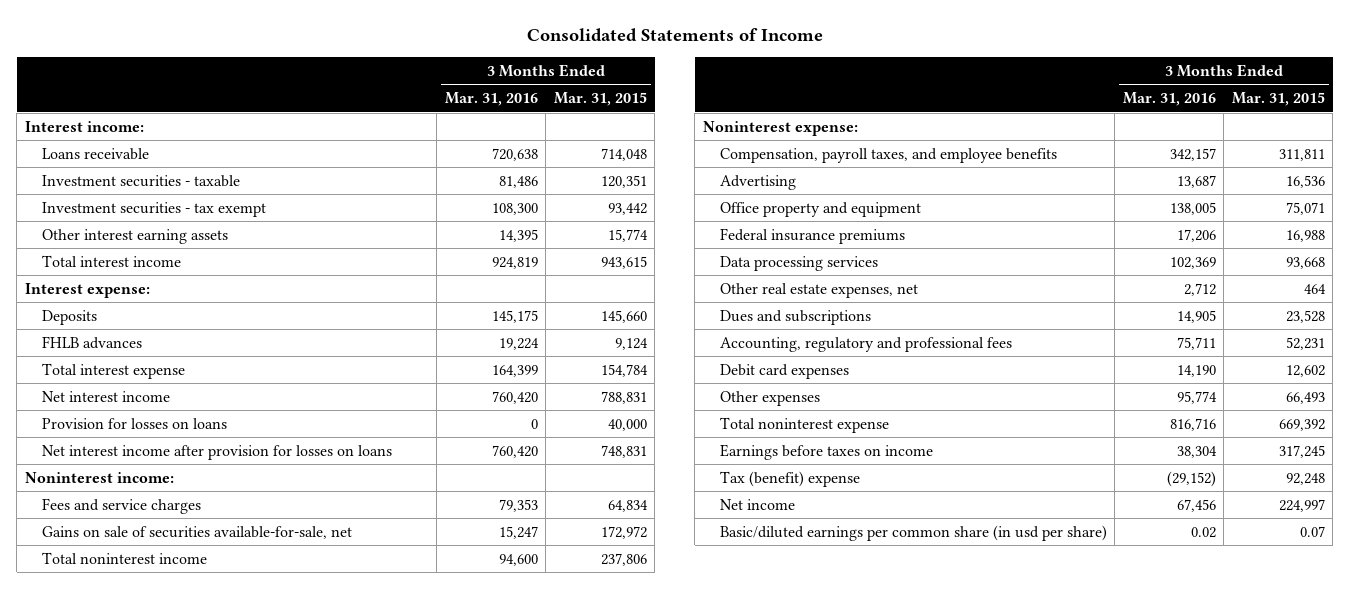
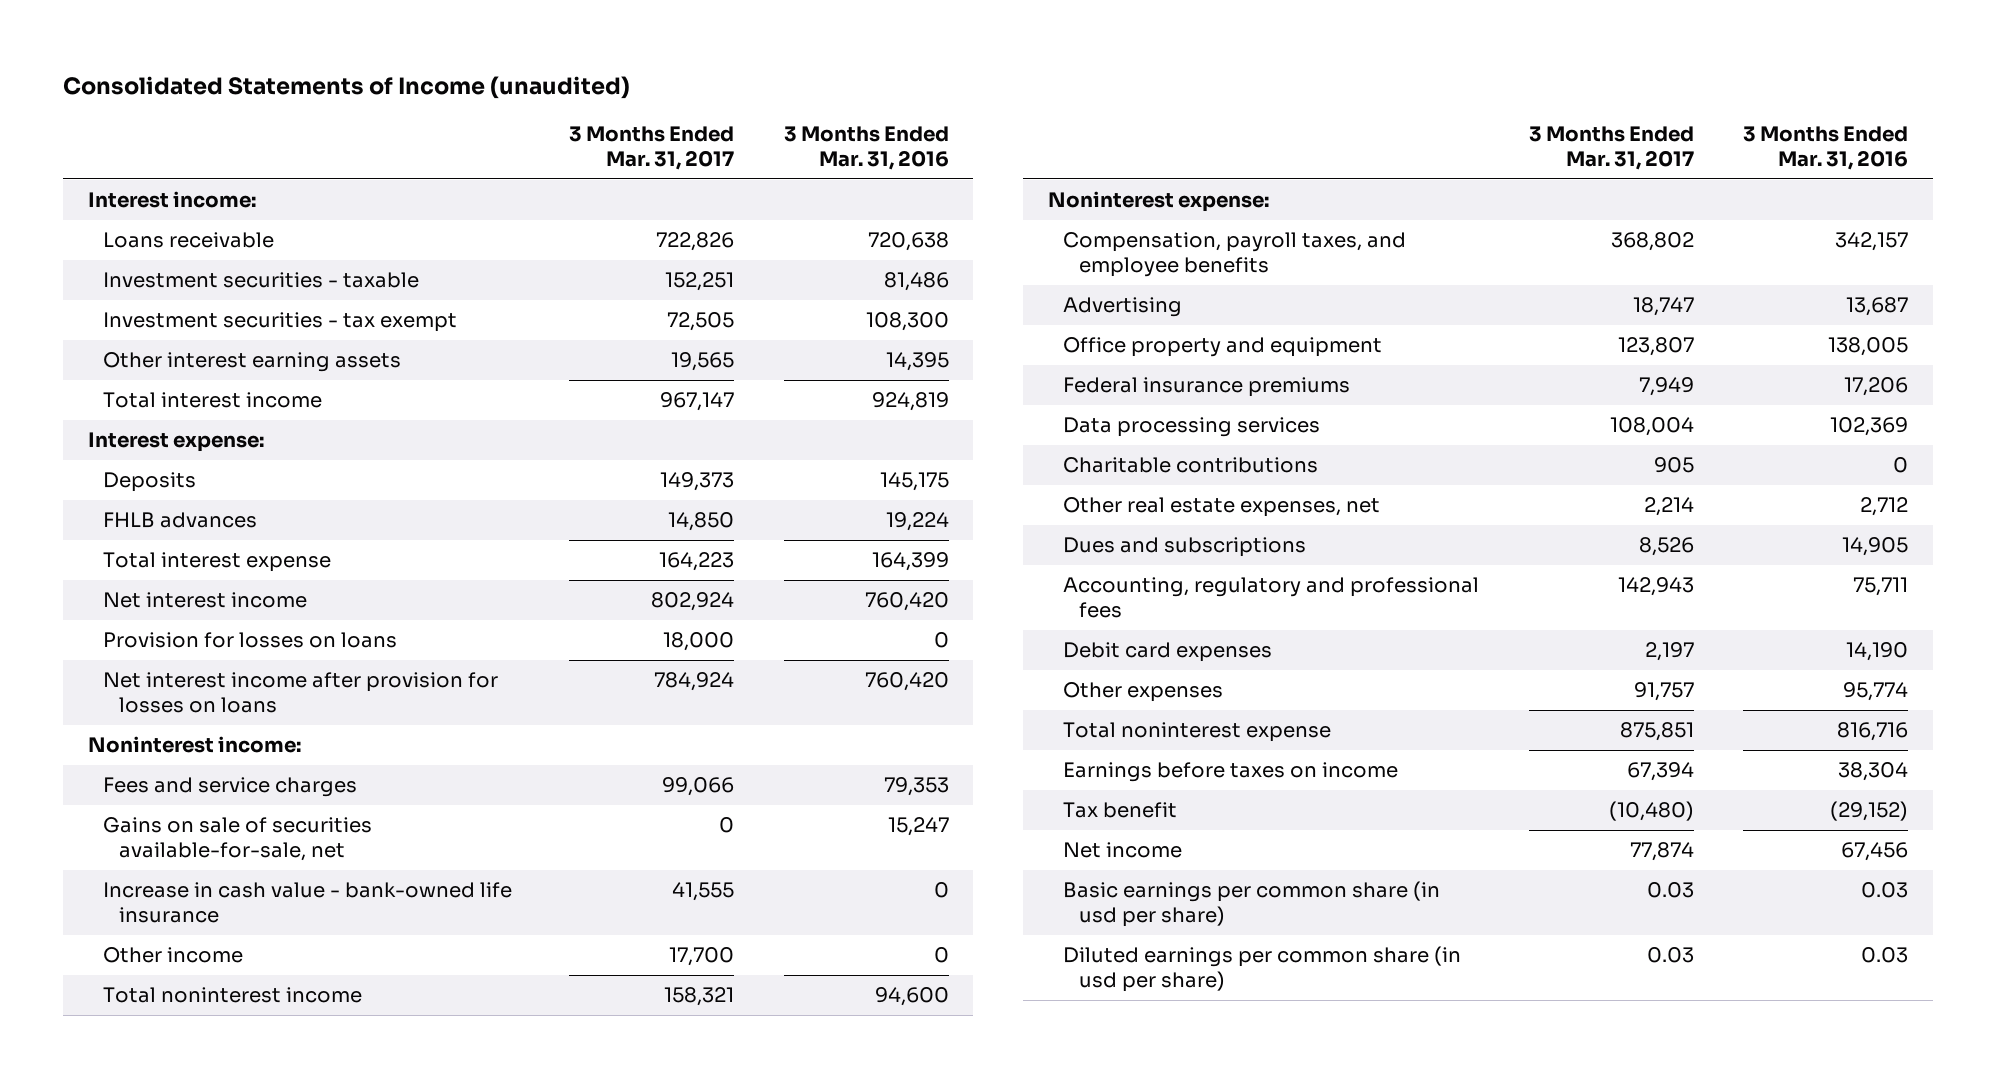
- Consolidated Statements of Income
+ Consolidated Statements of Income (unaudited)
- | 3 Months Ended Mar. 31, 2016 | 3 Months Ended Mar. 31, 2015
+ | 3 Months Ended Mar. 31, 2017 | 3 Months Ended Mar. 31, 2016
+ Increase in cash value - bank-owned life insurance | 41,555 | 0
+ Other income | 17,700 | 0
+ Charitable contributions | 905 | 0
- Tax (benefit) expense | (29,152) | 92,248
+ Tax benefit | (10,480) | (29,152)
- Basic/diluted earnings per common share (in usd per share) | 0.02 | 0.07
+ Basic earnings per common share (in usd per share) | 0.03 | 0.03
+ Diluted earnings per common share (in usd per share) | 0.03 | 0.03

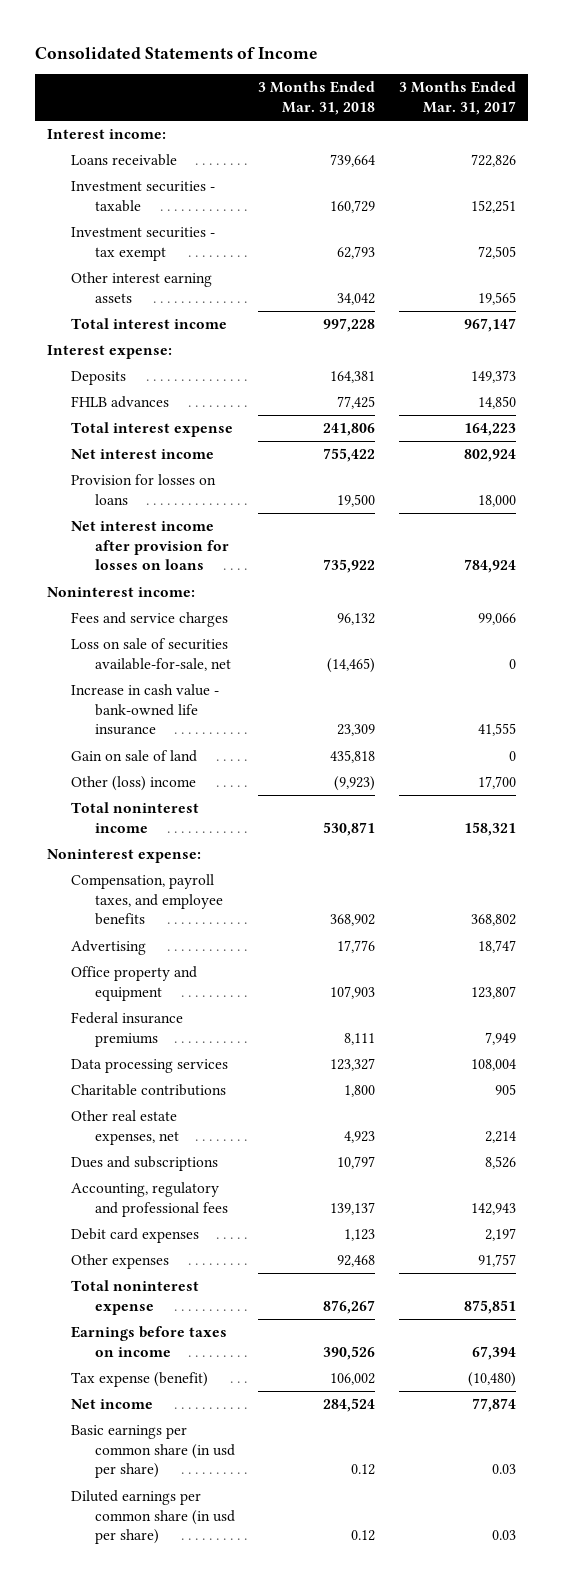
- Consolidated Statements of Income (unaudited)
+ Consolidated Statements of Income
- | 3 Months Ended Mar. 31, 2017 | 3 Months Ended Mar. 31, 2016
+ | 3 Months Ended Mar. 31, 2018 | 3 Months Ended Mar. 31, 2017
- Gains on sale of securities available-for-sale, net | 0 | 15,247
+ Loss on sale of securities available-for-sale, net | (14,465) | 0
- Other income | 17,700 | 0
+ Gain on sale of land | 435,818 | 0
+ Other (loss) income | (9,923) | 17,700
- Tax benefit | (10,480) | (29,152)
+ Tax expense (benefit) | 106,002 | (10,480)

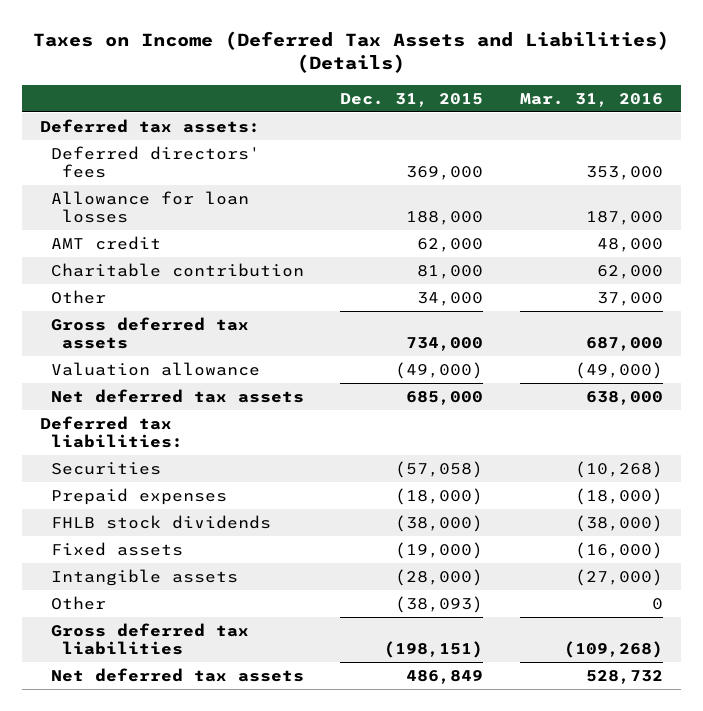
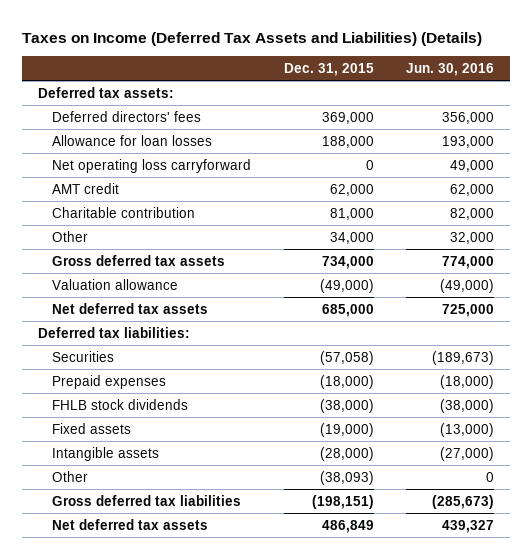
- | Dec. 31, 2015 | Mar. 31, 2016
+ | Dec. 31, 2015 | Jun. 30, 2016
+ Net operating loss carryforward | 0 | 49,000

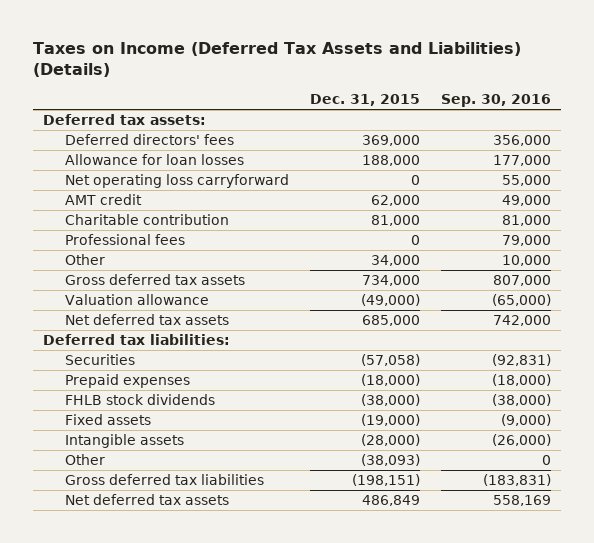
- | Dec. 31, 2015 | Jun. 30, 2016
+ | Dec. 31, 2015 | Sep. 30, 2016
+ Professional fees | 0 | 79,000

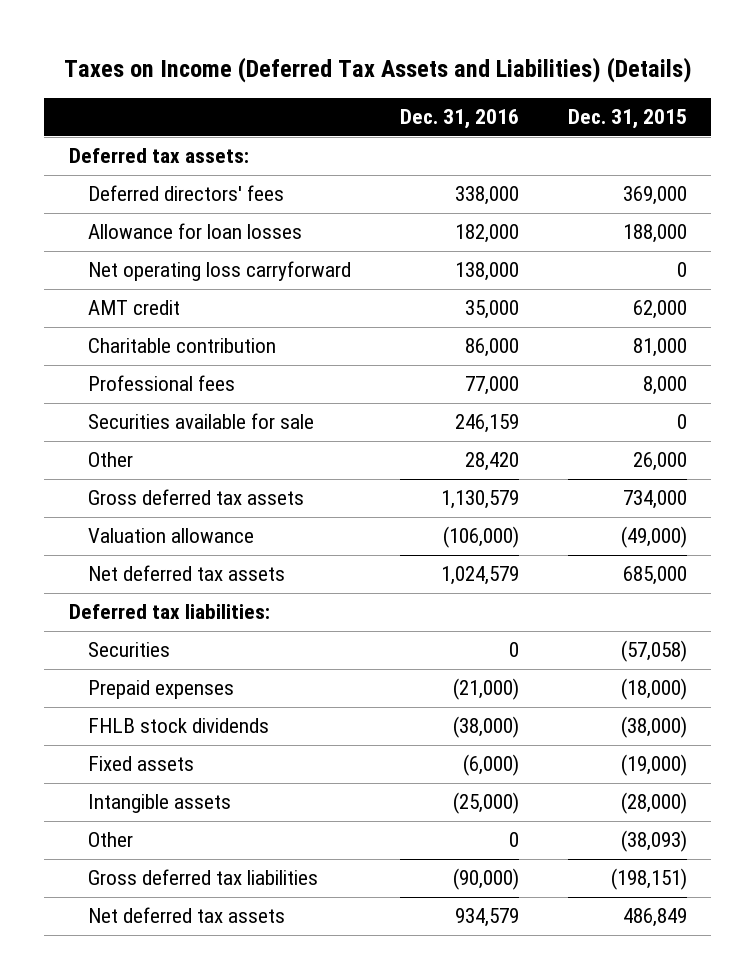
- | Dec. 31, 2015 | Sep. 30, 2016
+ | Dec. 31, 2016 | Dec. 31, 2015
- Professional fees | 0 | 79,000
- Other | 34,000 | 10,000
+ Professional fees | 77,000 | 8,000
+ Securities available for sale | 246,159 | 0
+ Other | 28,420 | 26,000

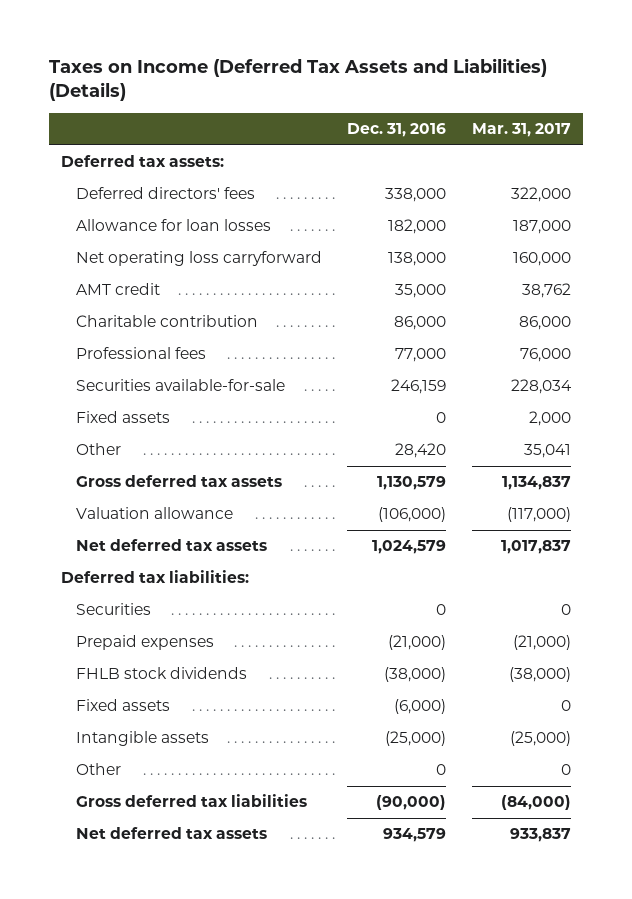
- | Dec. 31, 2016 | Dec. 31, 2015
+ | Dec. 31, 2016 | Mar. 31, 2017
- Securities available for sale | 246,159 | 0
+ Securities available-for-sale | 246,159 | 228,034
+ Fixed assets | 0 | 2,000

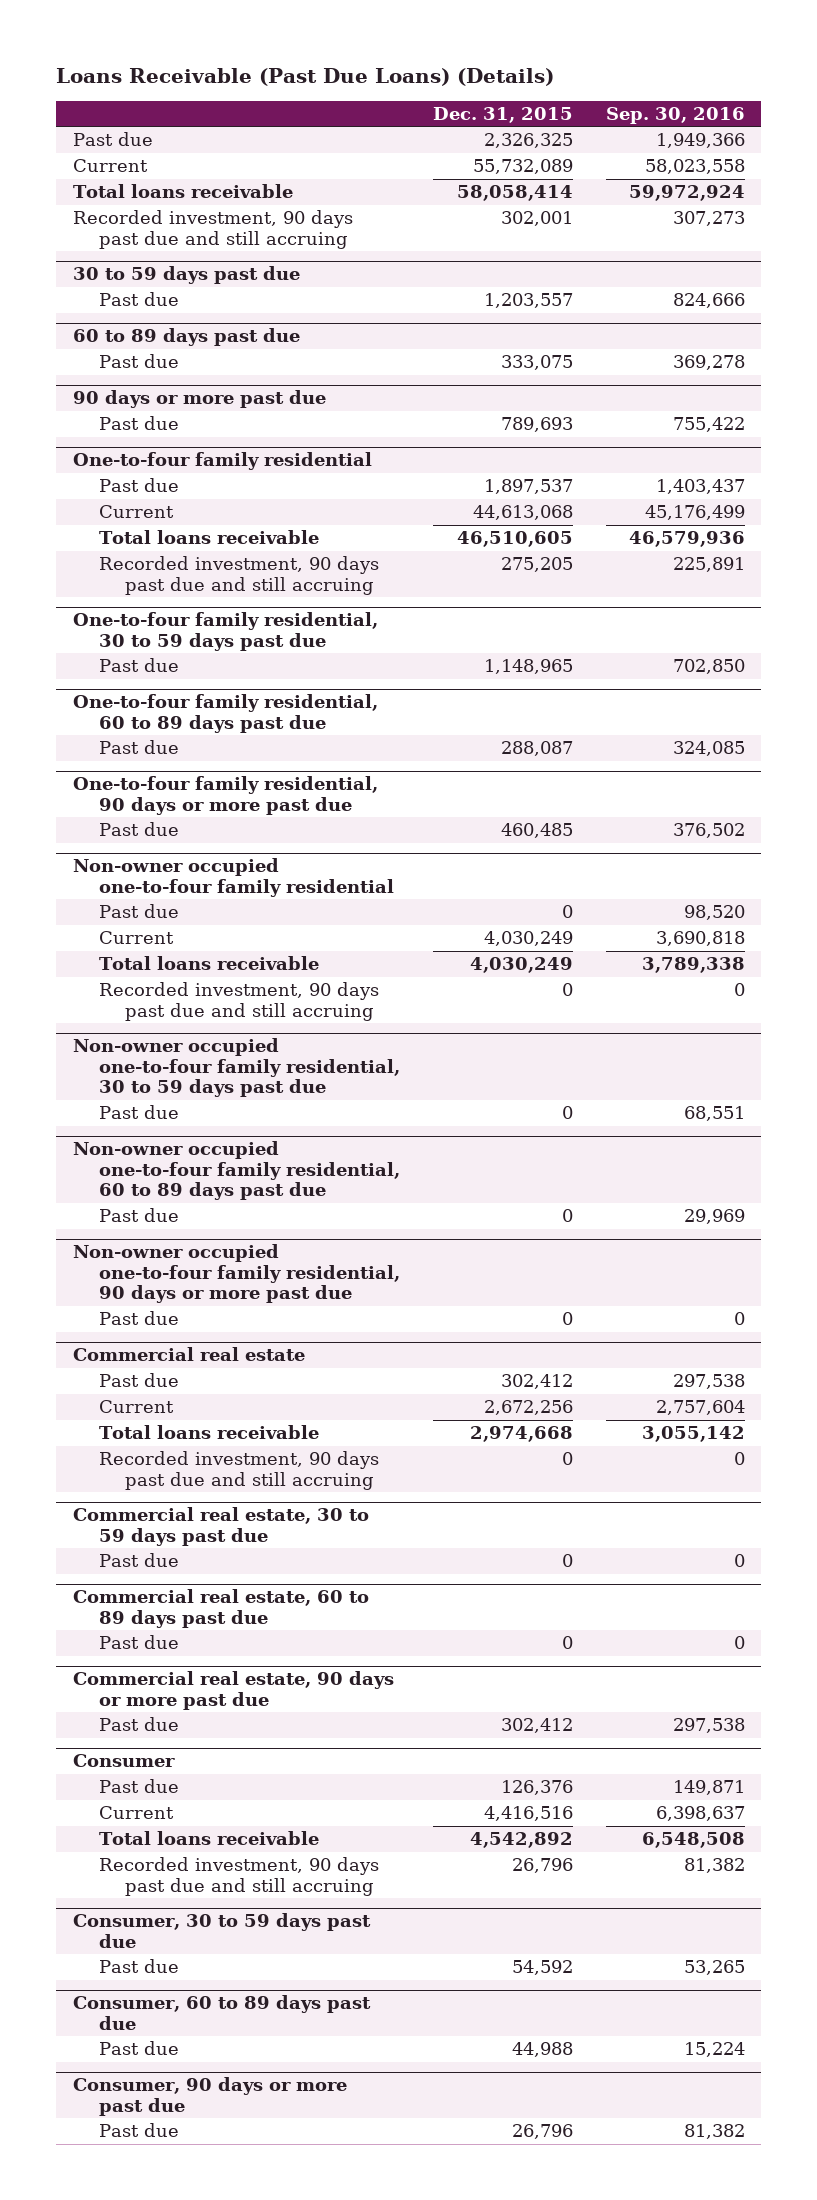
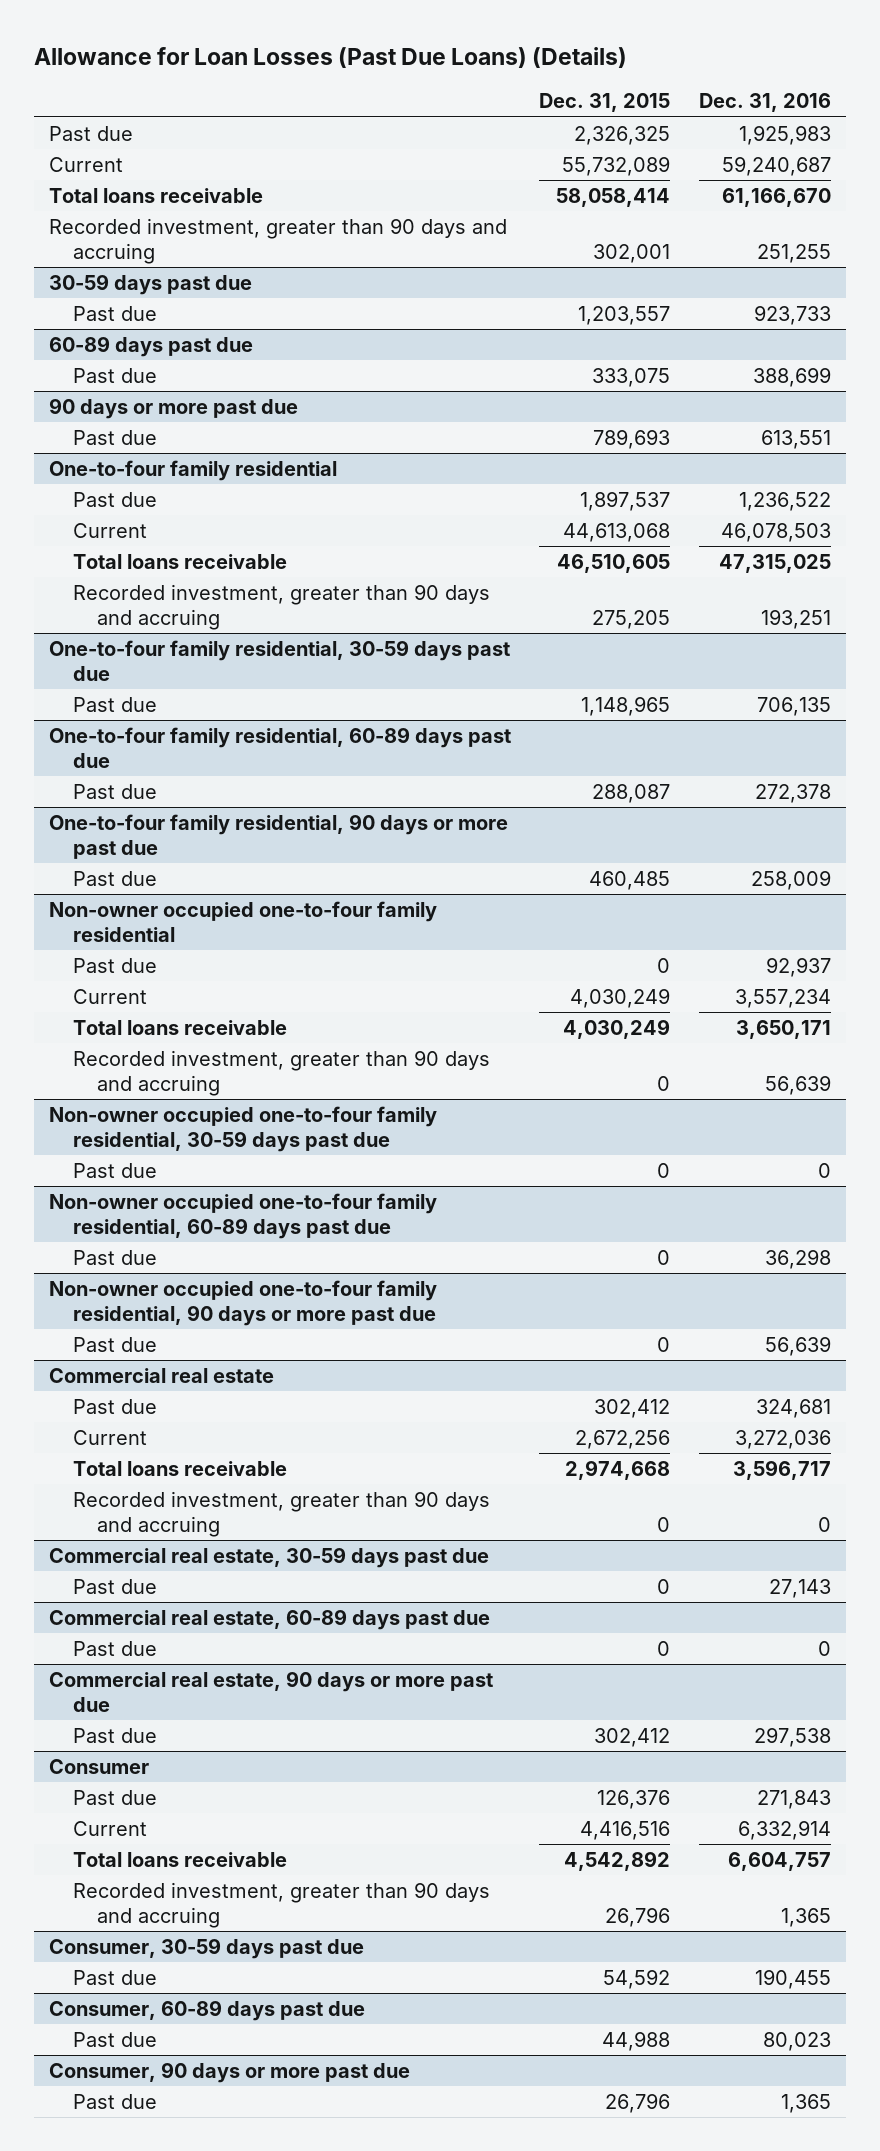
- Loans Receivable (Past Due Loans) (Details)
+ Allowance for Loan Losses (Past Due Loans) (Details)
- | Dec. 31, 2015 | Sep. 30, 2016
+ | Dec. 31, 2015 | Dec. 31, 2016
- Recorded investment, 90 days past due and still accruing | 302,001 | 307,273
- 30 to 59 days past due
+ Recorded investment, greater than 90 days and accruing | 302,001 | 251,255
+ 30-59 days past due
- 60 to 89 days past due
+ 60-89 days past due
@ One-to-four family residential
- Recorded investment, 90 days past due and still accruing | 275,205 | 225,891
- One-to-four family residential, 30 to 59 days past due
@ One-to-four family residential
+ Recorded investment, greater than 90 days and accruing | 275,205 | 193,251
+ One-to-four family residential, 30-59 days past due
- One-to-four family residential, 60 to 89 days past due
+ One-to-four family residential, 60-89 days past due
@ Non-owner occupied one-to-four family residential
- Recorded investment, 90 days past due and still accruing | 0 | 0
- Non-owner occupied one-to-four family residential, 30 to 59 days past due
@ Non-owner occupied one-to-four family residential
+ Recorded investment, greater than 90 days and accruing | 0 | 56,639
+ Non-owner occupied one-to-four family residential, 30-59 days past due
- Non-owner occupied one-to-four family residential, 60 to 89 days past due
+ Non-owner occupied one-to-four family residential, 60-89 days past due
@ Commercial real estate
- Recorded investment, 90 days past due and still accruing | 0 | 0
- Commercial real estate, 30 to 59 days past due
@ Commercial real estate
+ Recorded investment, greater than 90 days and accruing | 0 | 0
+ Commercial real estate, 30-59 days past due
- Commercial real estate, 60 to 89 days past due
+ Commercial real estate, 60-89 days past due
@ Consumer
- Recorded investment, 90 days past due and still accruing | 26,796 | 81,382
- Consumer, 30 to 59 days past due
@ Consumer
+ Recorded investment, greater than 90 days and accruing | 26,796 | 1,365
+ Consumer, 30-59 days past due
- Consumer, 60 to 89 days past due
+ Consumer, 60-89 days past due

